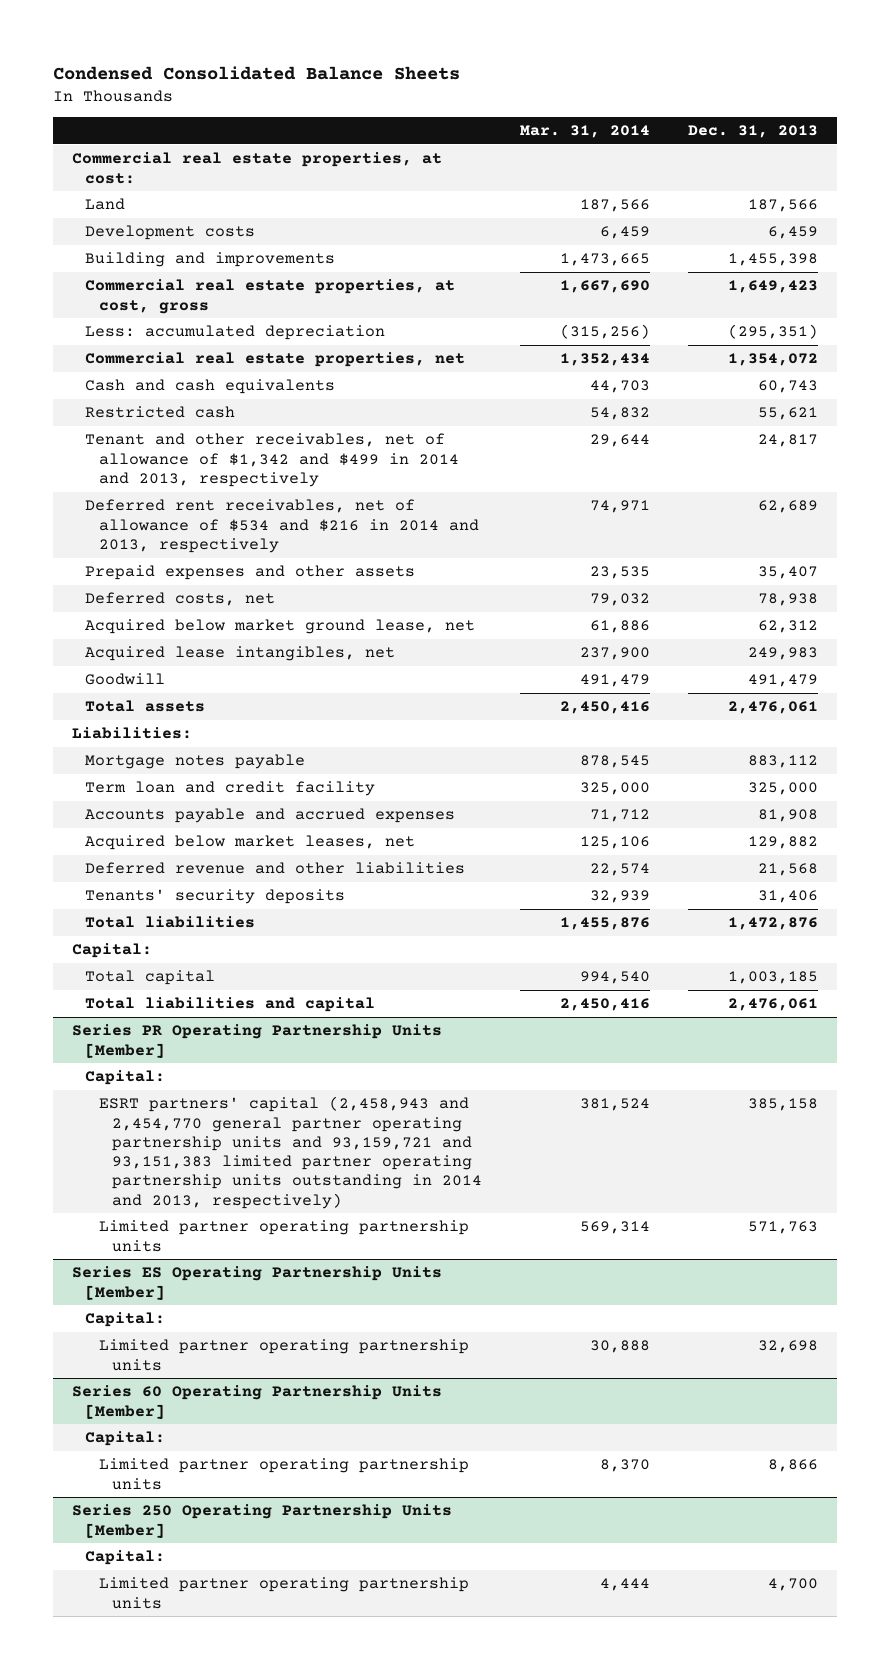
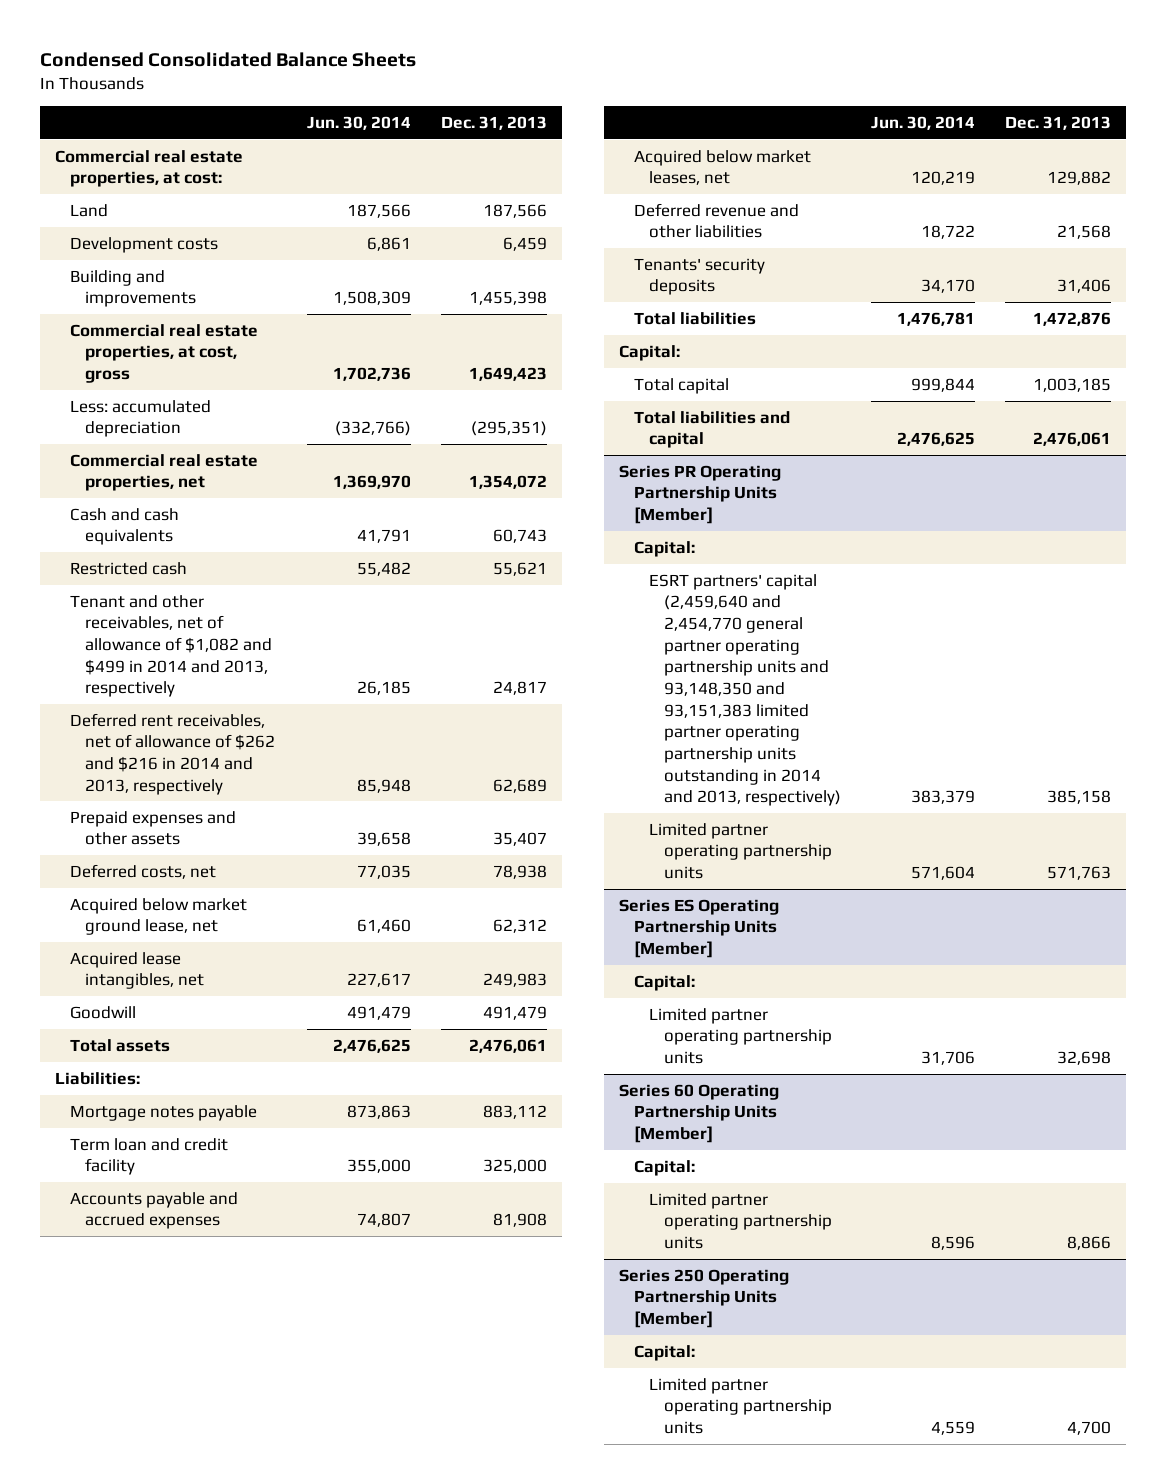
- | Mar. 31, 2014 | Dec. 31, 2013
+ | Jun. 30, 2014 | Dec. 31, 2013
- Tenant and other receivables, net of allowance of $1,342 and $499 in 2014 and 2013, respectively | 29,644 | 24,817
- Deferred rent receivables, net of allowance of $534 and $216 in 2014 and 2013, respectively | 74,971 | 62,689
+ Tenant and other receivables, net of allowance of $1,082 and $499 in 2014 and 2013, respectively | 26,185 | 24,817
+ Deferred rent receivables, net of allowance of $262 and $216 in 2014 and 2013, respectively | 85,948 | 62,689
@ Series PR Operating Partnership Units [Member]
- ESRT partners' capital (2,458,943 and 2,454,770 general partner operating partnership units and 93,159,721 and 93,151,383 limited partner operating partnership units outstanding in 2014 and 2013, respectively) | 381,524 | 385,158
+ ESRT partners' capital (2,459,640 and 2,454,770 general partner operating partnership units and 93,148,350 and 93,151,383 limited partner operating partnership units outstanding in 2014 and 2013, respectively) | 383,379 | 385,158

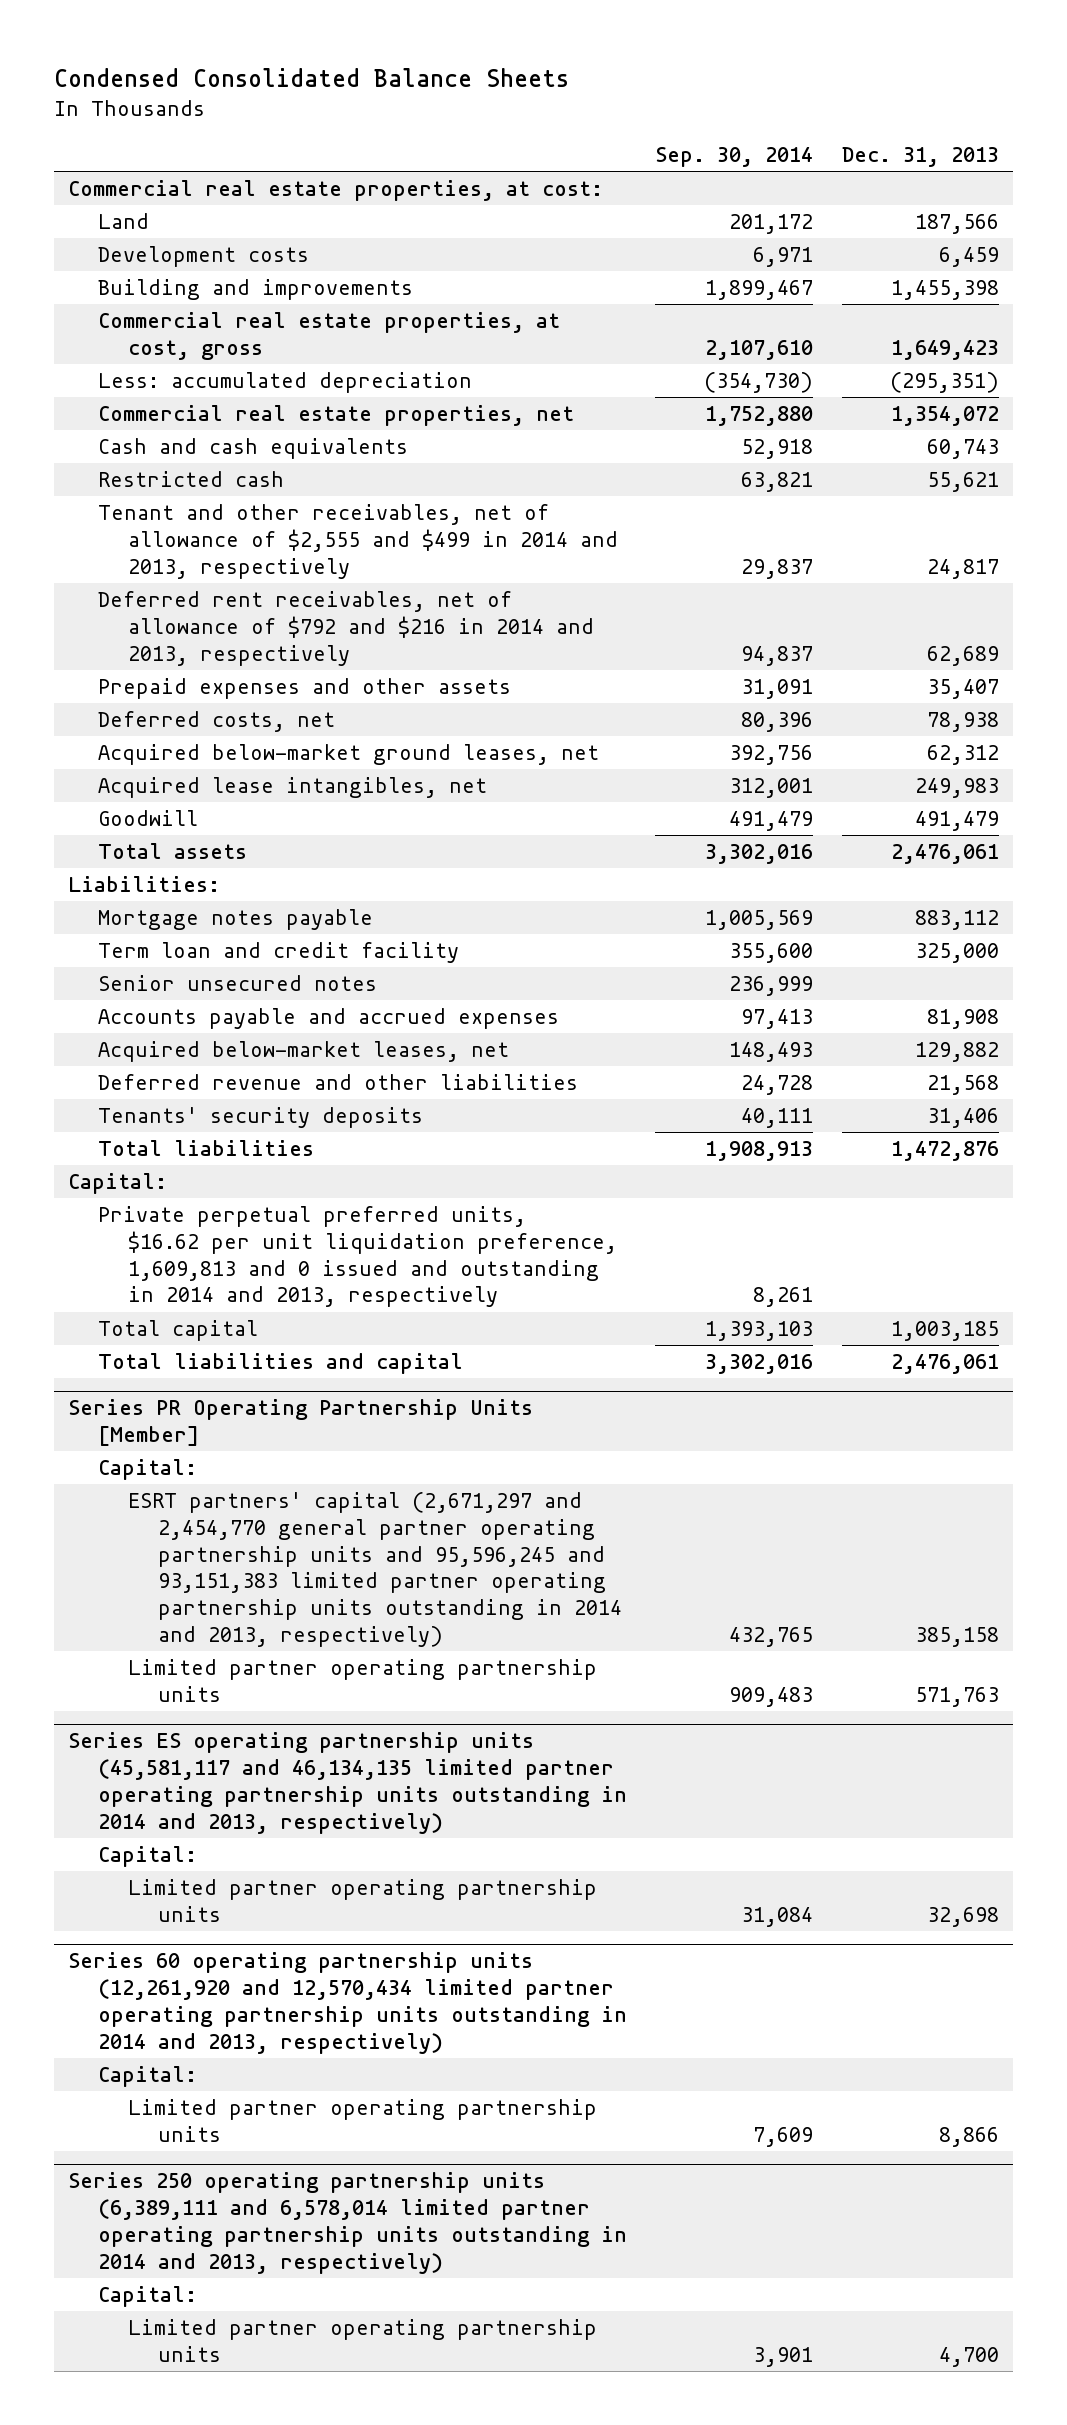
- | Jun. 30, 2014 | Dec. 31, 2013
+ | Sep. 30, 2014 | Dec. 31, 2013
- Tenant and other receivables, net of allowance of $1,082 and $499 in 2014 and 2013, respectively | 26,185 | 24,817
- Deferred rent receivables, net of allowance of $262 and $216 in 2014 and 2013, respectively | 85,948 | 62,689
+ Tenant and other receivables, net of allowance of $2,555 and $499 in 2014 and 2013, respectively | 29,837 | 24,817
+ Deferred rent receivables, net of allowance of $792 and $216 in 2014 and 2013, respectively | 94,837 | 62,689
- Acquired below market ground lease, net | 61,460 | 62,312
+ Acquired below-market ground leases, net | 392,756 | 62,312
+ Senior unsecured notes | 236,999 |
- Acquired below market leases, net | 120,219 | 129,882
+ Acquired below-market leases, net | 148,493 | 129,882
+ Private perpetual preferred units, $16.62 per unit liquidation preference, 1,609,813 and 0 issued and outstanding in 2014 and 2013, respectively | 8,261 |
@ Series PR Operating Partnership Units [Member]
- ESRT partners' capital (2,459,640 and 2,454,770 general partner operating partnership units and 93,148,350 and 93,151,383 limited partner operating partnership units outstanding in 2014 and 2013, respectively) | 383,379 | 385,158
+ ESRT partners' capital (2,671,297 and 2,454,770 general partner operating partnership units and 95,596,245 and 93,151,383 limited partner operating partnership units outstanding in 2014 and 2013, respectively) | 432,765 | 385,158
- Series ES Operating Partnership Units [Member]
+ Series ES operating partnership units (45,581,117 and 46,134,135 limited partner operating partnership units outstanding in 2014 and 2013, respectively)
- Series 60 Operating Partnership Units [Member]
+ Series 60 operating partnership units (12,261,920 and 12,570,434 limited partner operating partnership units outstanding in 2014 and 2013, respectively)
- Series 250 Operating Partnership Units [Member]
+ Series 250 operating partnership units (6,389,111 and 6,578,014 limited partner operating partnership units outstanding in 2014 and 2013, respectively)

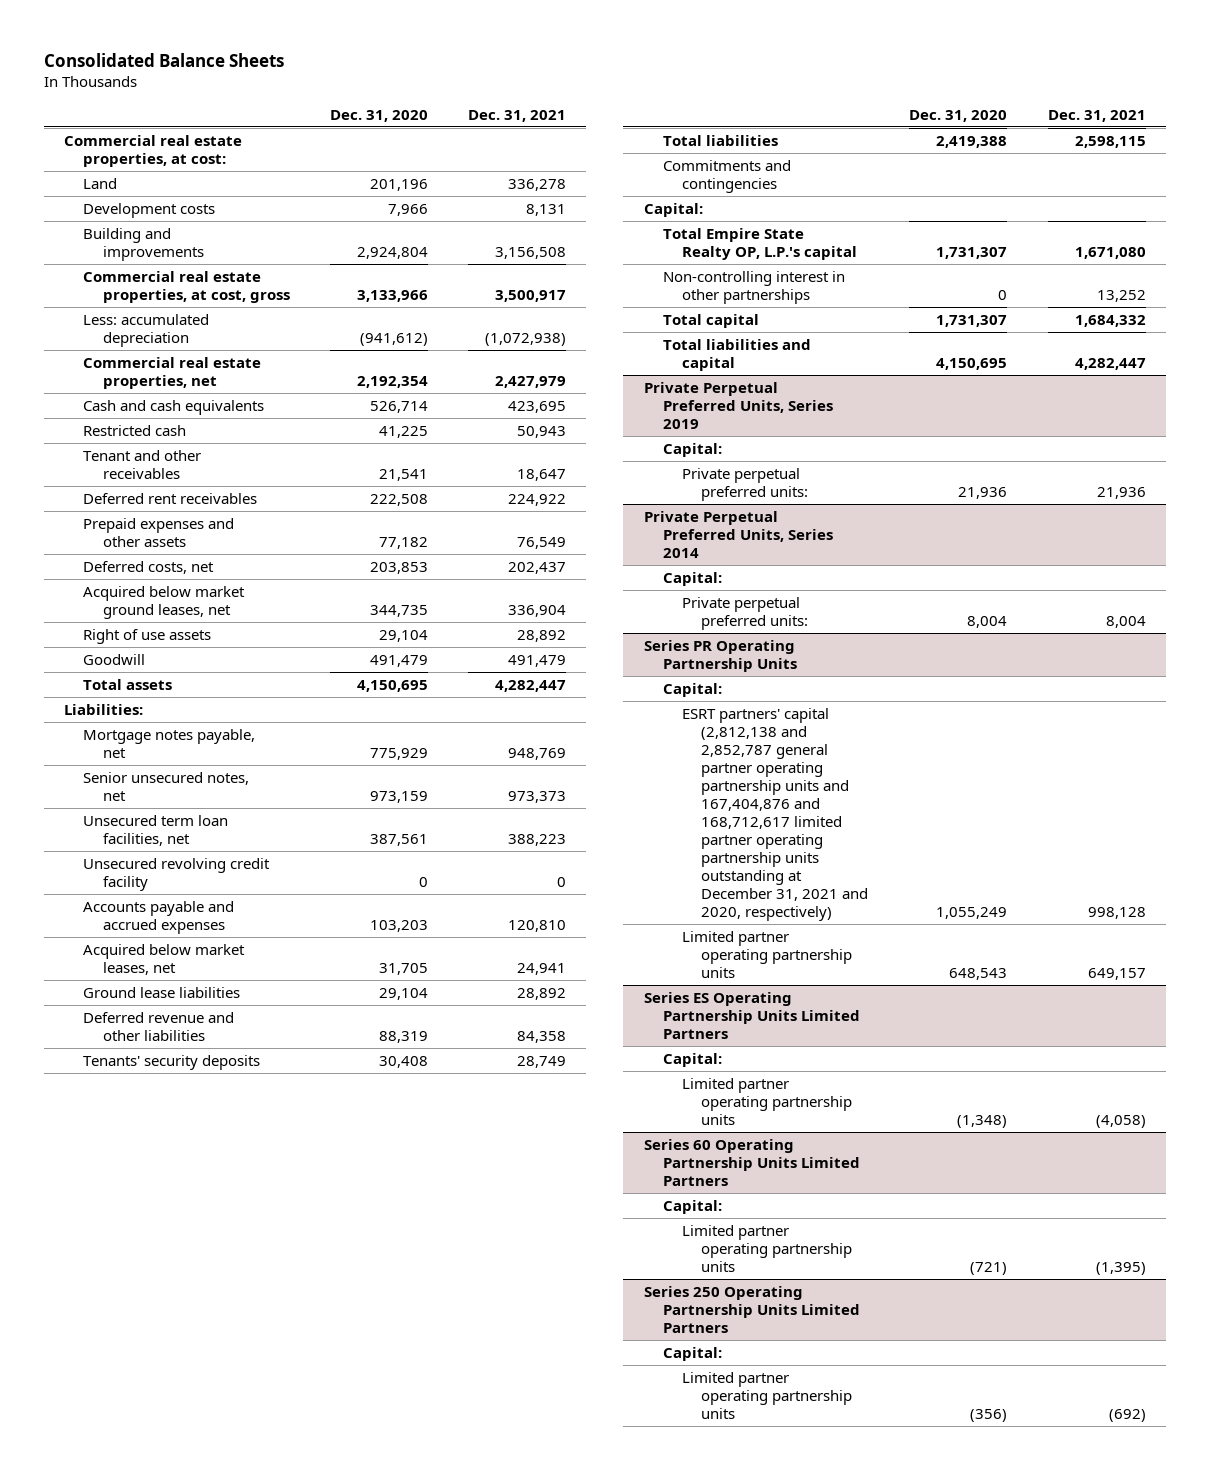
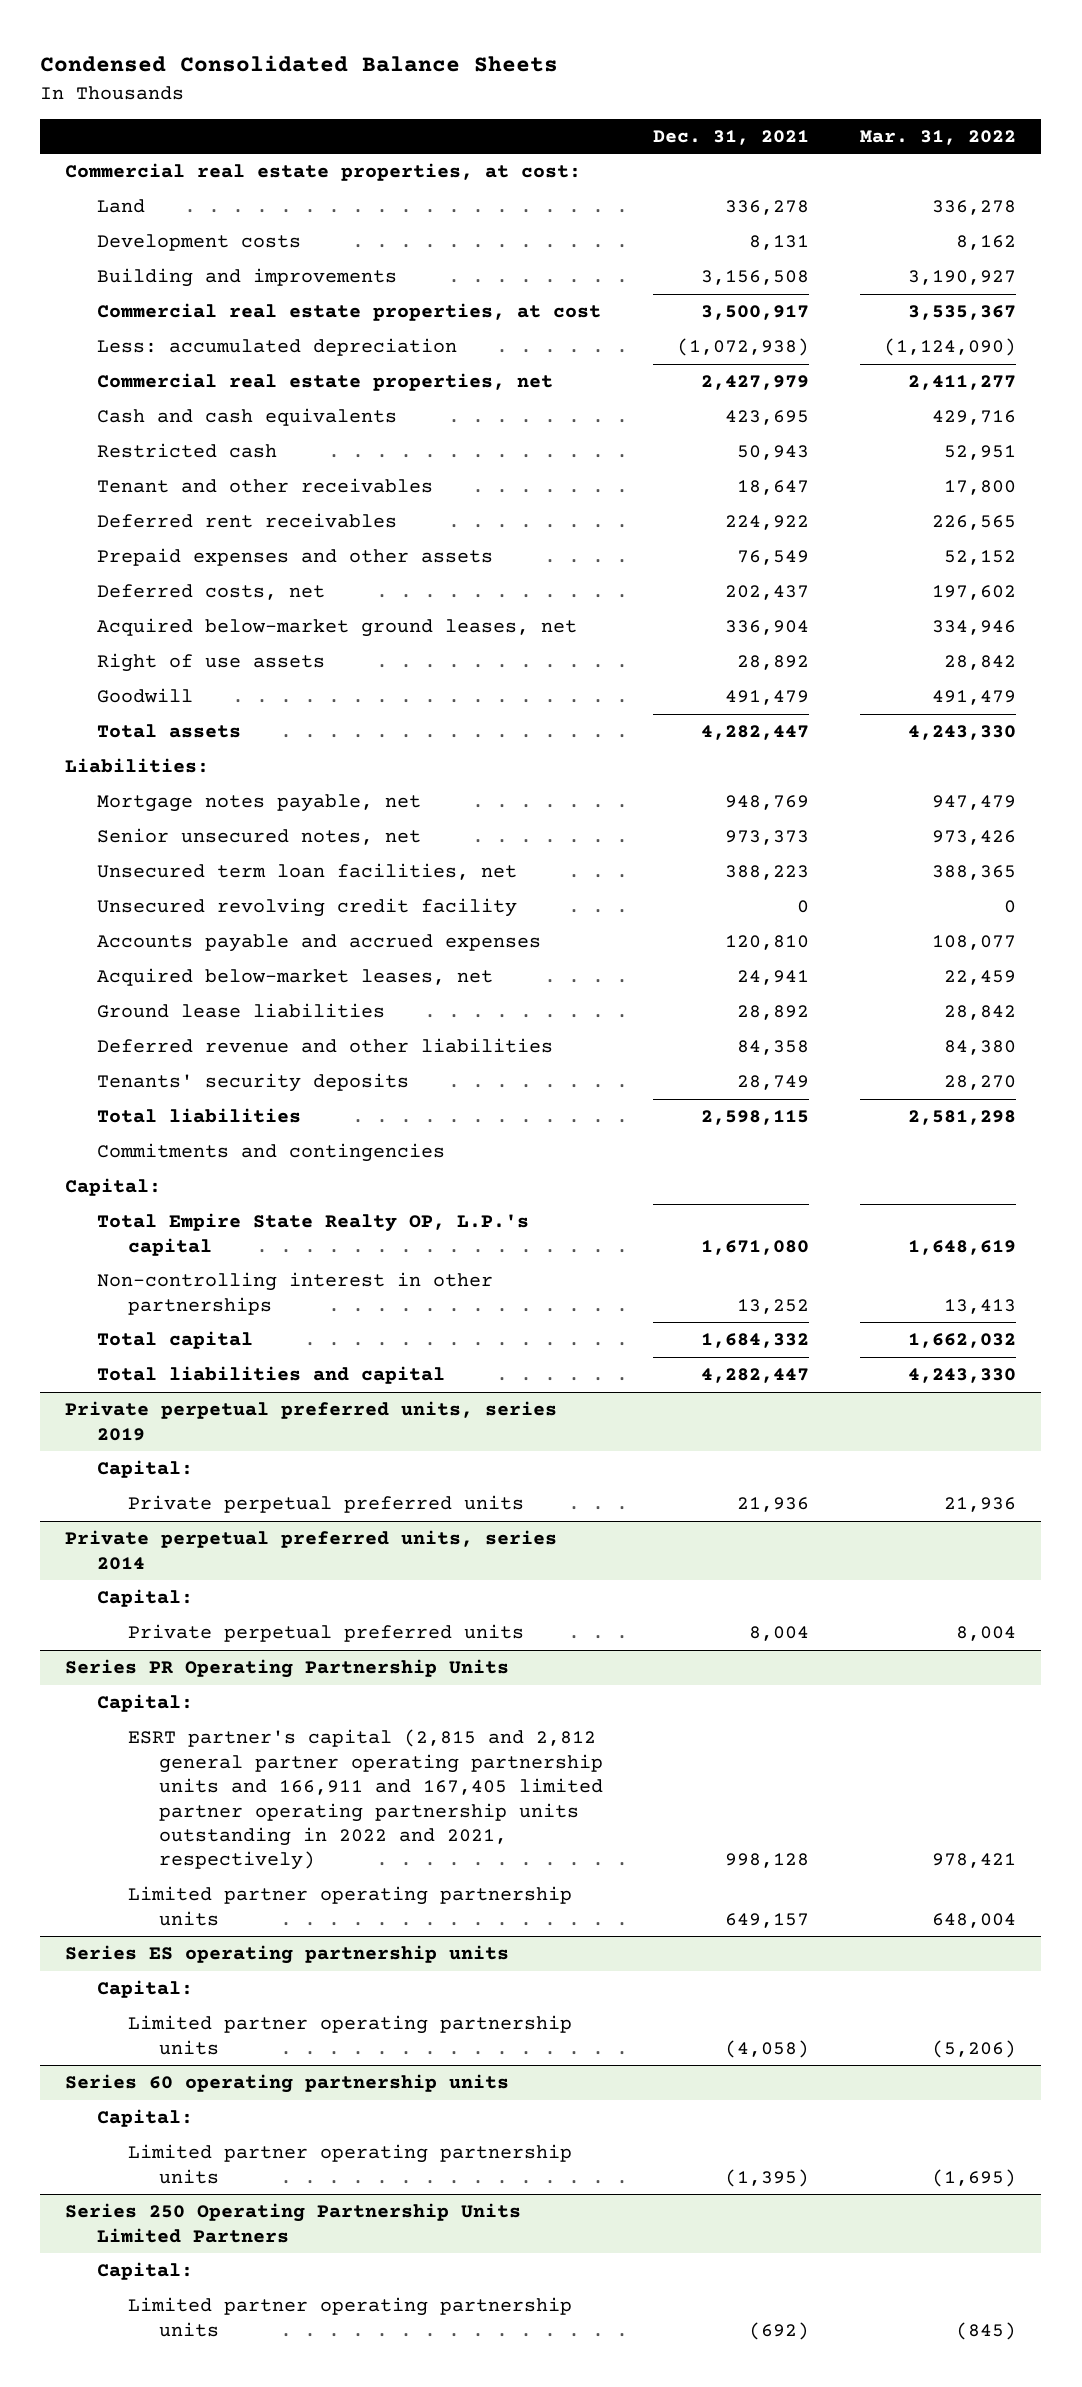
- Consolidated Balance Sheets
+ Condensed Consolidated Balance Sheets
- | Dec. 31, 2020 | Dec. 31, 2021
+ | Dec. 31, 2021 | Mar. 31, 2022
- Commercial real estate properties, at cost, gross | 3,133,966 | 3,500,917
+ Commercial real estate properties, at cost | 3,500,917 | 3,535,367
- Acquired below market ground leases, net | 344,735 | 336,904
+ Acquired below-market ground leases, net | 336,904 | 334,946
- Acquired below market leases, net | 31,705 | 24,941
+ Acquired below-market leases, net | 24,941 | 22,459
- Private Perpetual Preferred Units, Series 2019
+ Private perpetual preferred units, series 2019
- Private perpetual preferred units: | 21,936 | 21,936
- Private Perpetual Preferred Units, Series 2014
+ Private perpetual preferred units | 21,936 | 21,936
+ Private perpetual preferred units, series 2014
- Private perpetual preferred units: | 8,004 | 8,004
+ Private perpetual preferred units | 8,004 | 8,004
@ Series PR Operating Partnership Units
- ESRT partners' capital (2,812,138 and 2,852,787 general partner operating partnership units and 167,404,876 and 168,712,617 limited partner operating partnership units outstanding at December 31, 2021 and 2020, respectively) | 1,055,249 | 998,128
+ ESRT partner's capital (2,815 and 2,812 general partner operating partnership units and 166,911 and 167,405 limited partner operating partnership units outstanding in 2022 and 2021, respectively) | 998,128 | 978,421
- Series ES Operating Partnership Units Limited Partners
+ Series ES operating partnership units
- Series 60 Operating Partnership Units Limited Partners
+ Series 60 operating partnership units

